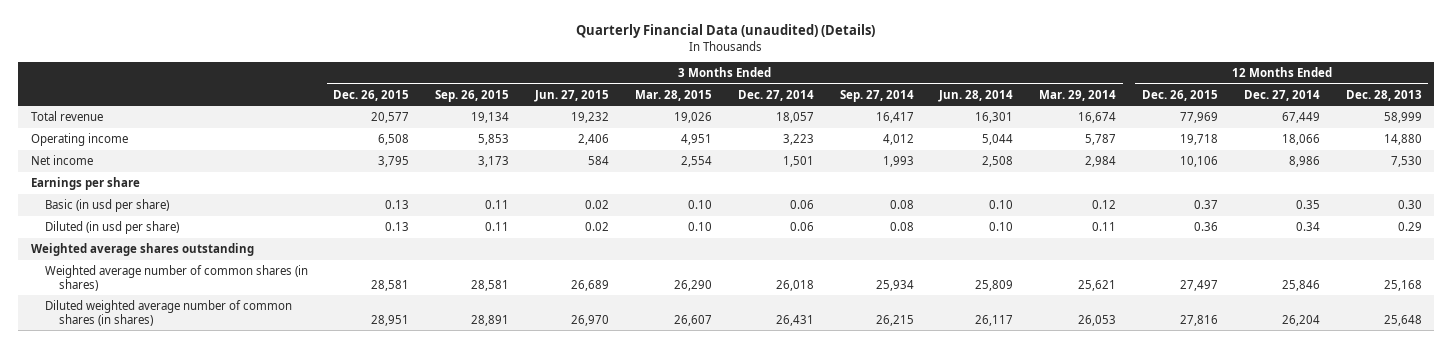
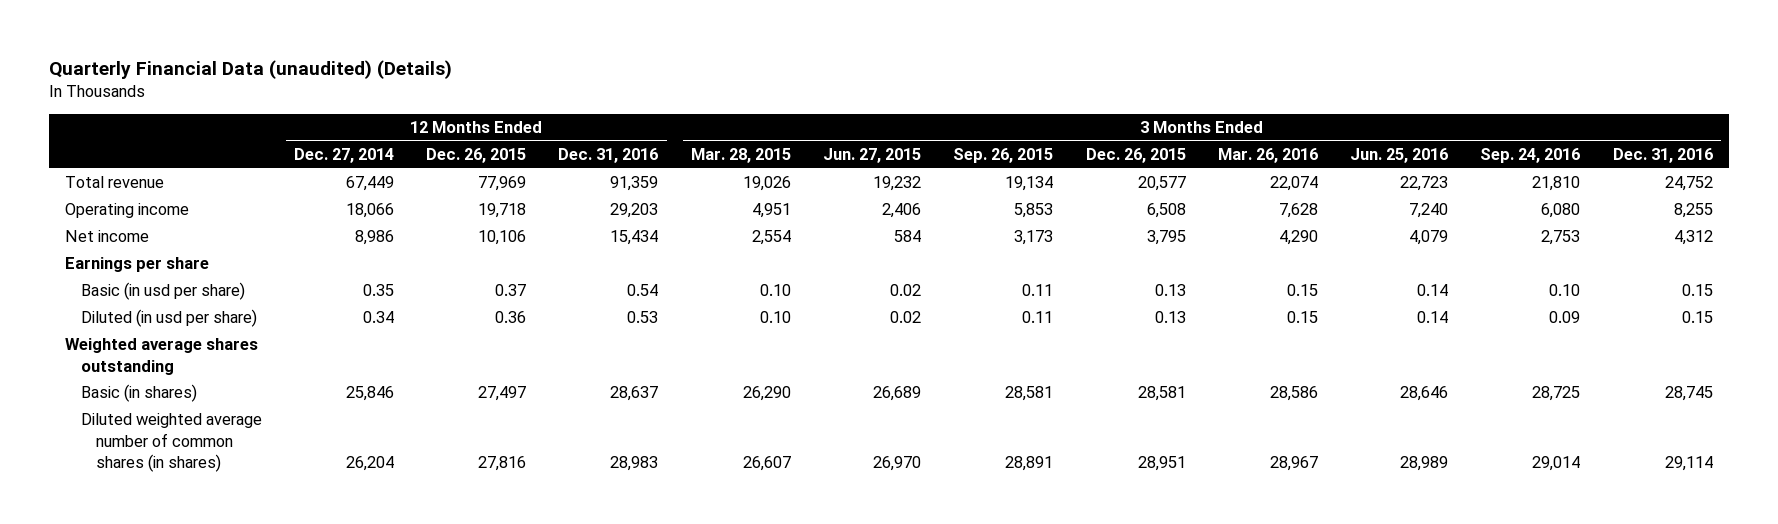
- | 3 Months Ended Dec. 26, 2015 | 3 Months Ended Sep. 26, 2015 | 3 Months Ended Jun. 27, 2015 | 3 Months Ended Mar. 28, 2015 | 3 Months Ended Dec. 27, 2014 | 3 Months Ended Sep. 27, 2014 | 3 Months Ended Jun. 28, 2014 | 3 Months Ended Mar. 29, 2014 | 12 Months Ended Dec. 26, 2015 | 12 Months Ended Dec. 27, 2014 | 12 Months Ended Dec. 28, 2013
+ | 12 Months Ended Dec. 27, 2014 | 12 Months Ended Dec. 26, 2015 | 12 Months Ended Dec. 31, 2016 | 3 Months Ended Mar. 28, 2015 | 3 Months Ended Jun. 27, 2015 | 3 Months Ended Sep. 26, 2015 | 3 Months Ended Dec. 26, 2015 | 3 Months Ended Mar. 26, 2016 | 3 Months Ended Jun. 25, 2016 | 3 Months Ended Sep. 24, 2016 | 3 Months Ended Dec. 31, 2016
- Weighted average number of common shares (in shares) | 28,581 | 28,581 | 26,689 | 26,290 | 26,018 | 25,934 | 25,809 | 25,621 | 27,497 | 25,846 | 25,168
+ Basic (in shares) | 25,846 | 27,497 | 28,637 | 26,290 | 26,689 | 28,581 | 28,581 | 28,586 | 28,646 | 28,725 | 28,745

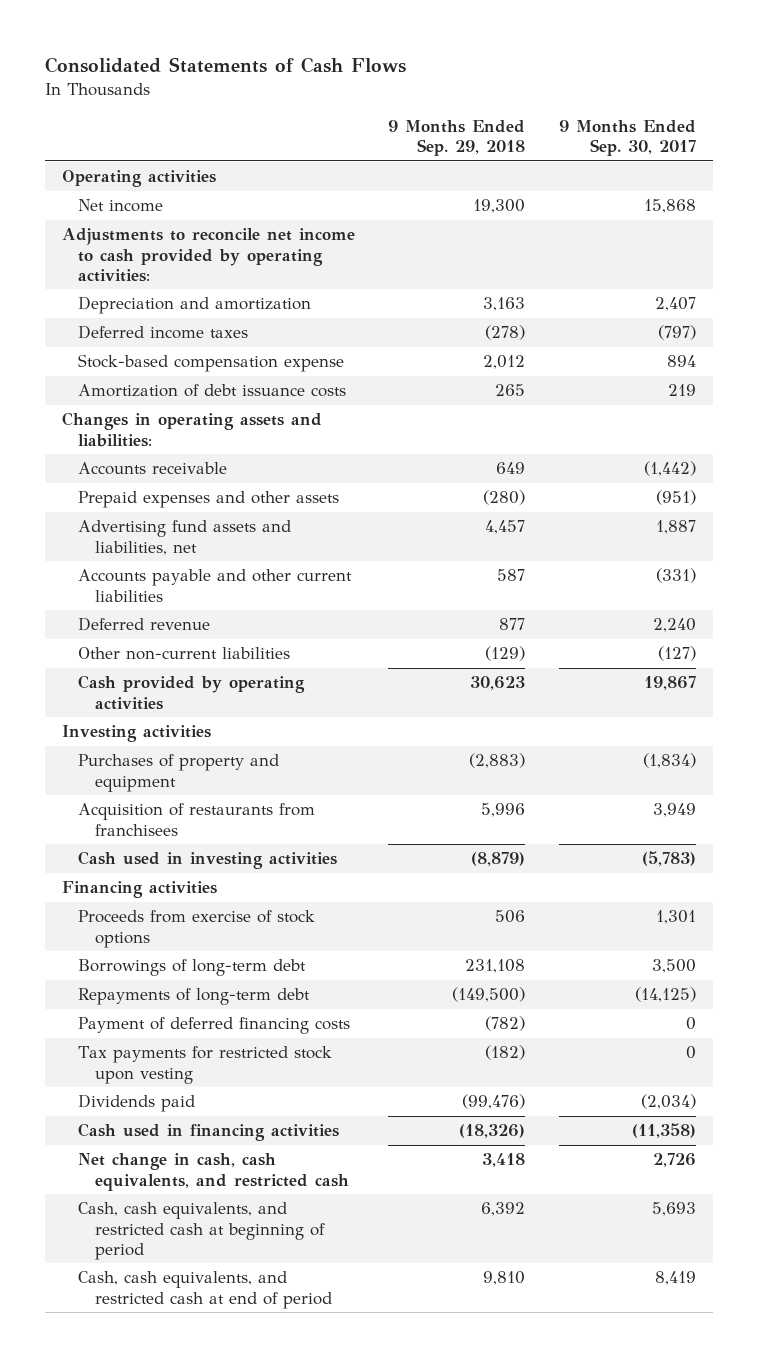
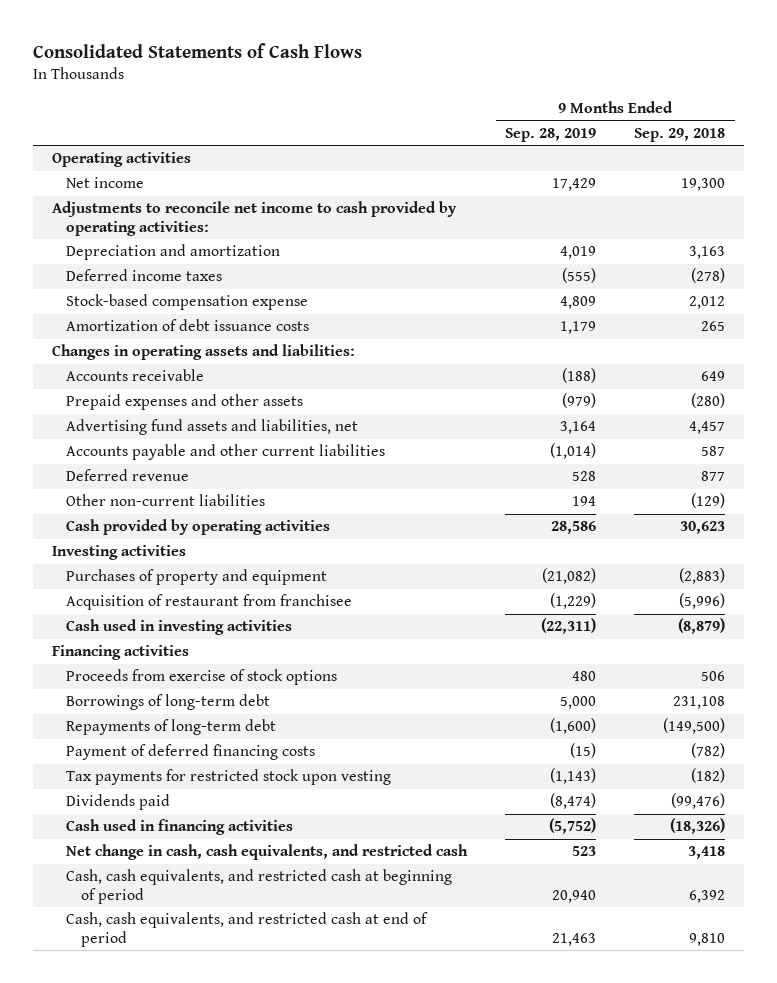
- | 9 Months Ended Sep. 29, 2018 | 9 Months Ended Sep. 30, 2017
+ | 9 Months Ended Sep. 28, 2019 | 9 Months Ended Sep. 29, 2018
- Acquisition of restaurants from franchisees | 5,996 | 3,949
+ Acquisition of restaurant from franchisee | (1,229) | (5,996)

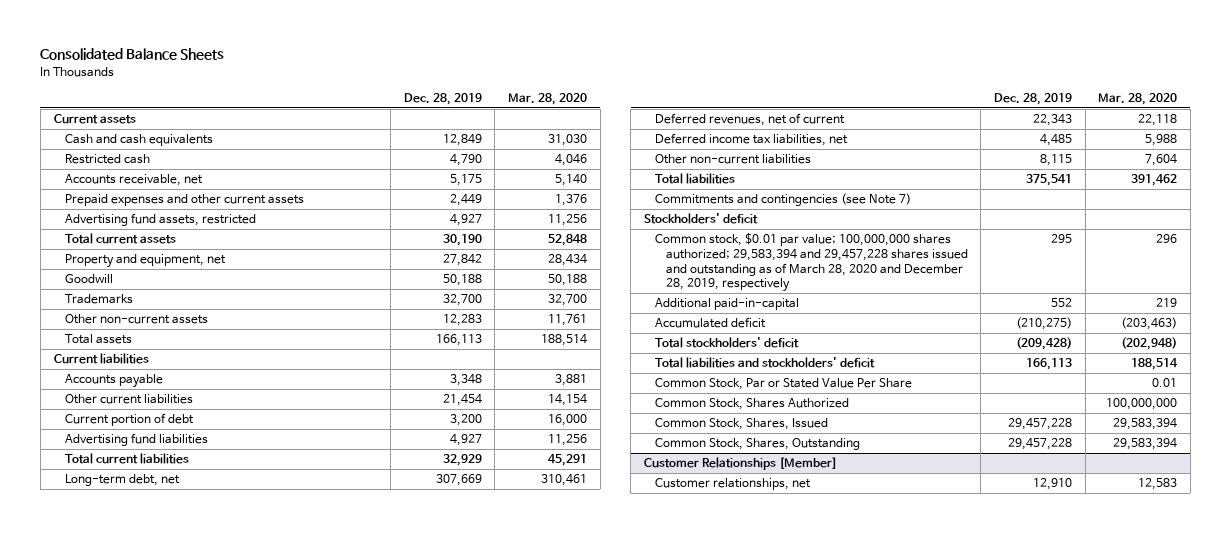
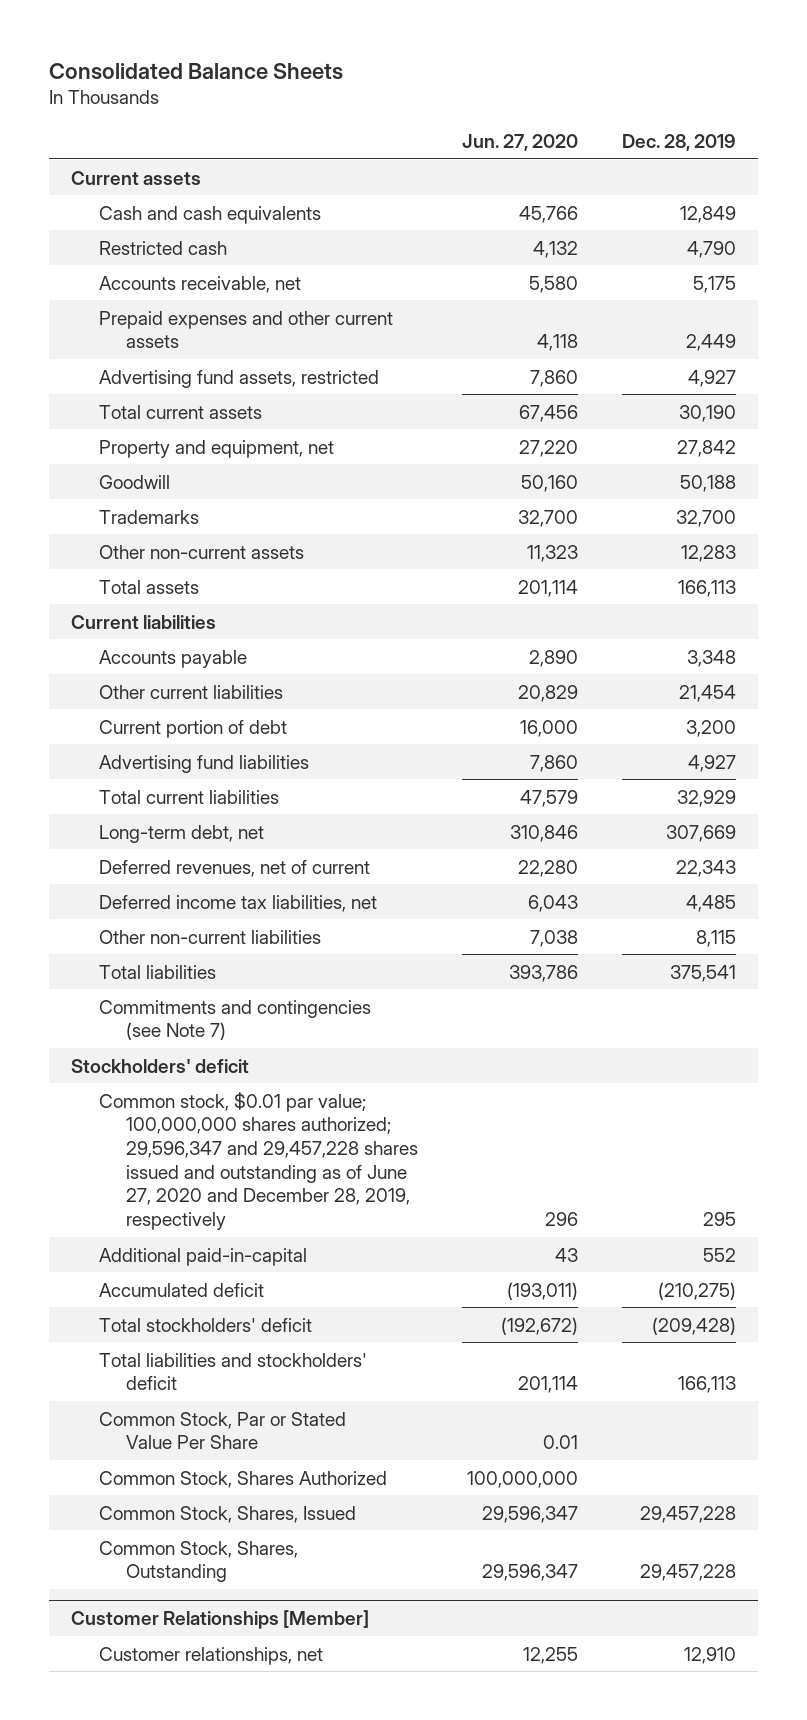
- | Dec. 28, 2019 | Mar. 28, 2020
+ | Jun. 27, 2020 | Dec. 28, 2019
- Common stock, $0.01 par value; 100,000,000 shares authorized; 29,583,394 and 29,457,228 shares issued and outstanding as of March 28, 2020 and December 28, 2019, respectively | 295 | 296
+ Common stock, $0.01 par value; 100,000,000 shares authorized; 29,596,347 and 29,457,228 shares issued and outstanding as of June 27, 2020 and December 28, 2019, respectively | 296 | 295

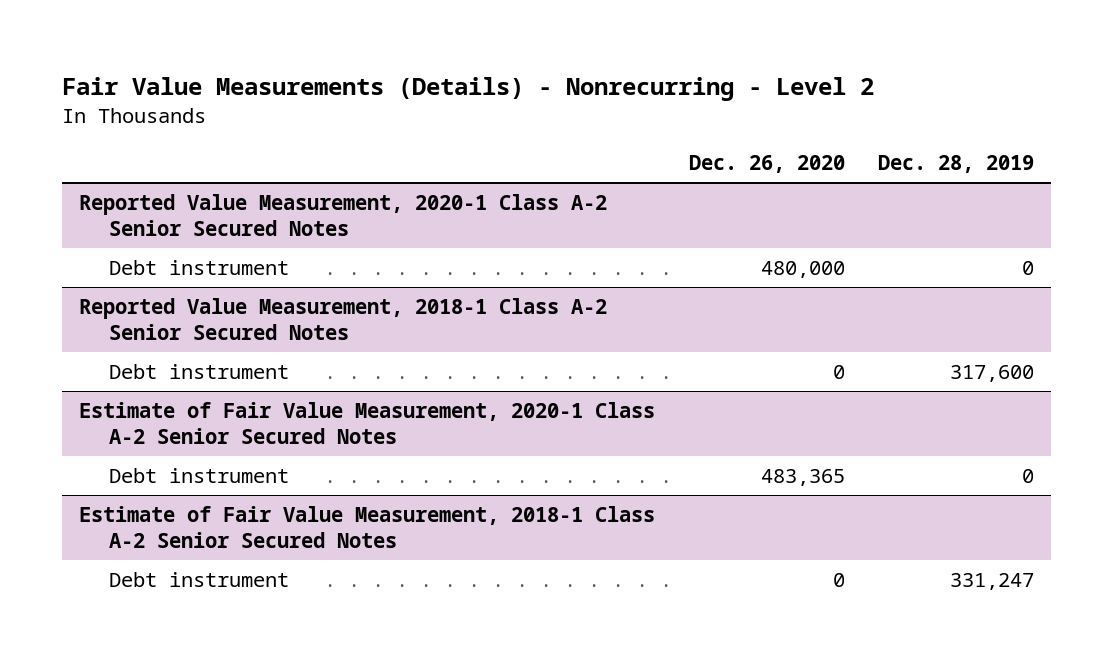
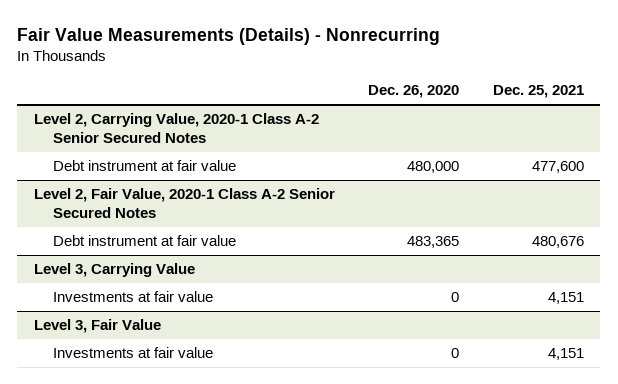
- Fair Value Measurements (Details) - Nonrecurring - Level 2
+ Fair Value Measurements (Details) - Nonrecurring
- | Dec. 26, 2020 | Dec. 28, 2019
+ | Dec. 26, 2020 | Dec. 25, 2021
- Reported Value Measurement, 2020-1 Class A-2 Senior Secured Notes
- Debt instrument | 480,000 | 0
- Reported Value Measurement, 2018-1 Class A-2 Senior Secured Notes
- Debt instrument | 0 | 317,600
- Estimate of Fair Value Measurement, 2020-1 Class A-2 Senior Secured Notes
- Debt instrument | 483,365 | 0
- Estimate of Fair Value Measurement, 2018-1 Class A-2 Senior Secured Notes
- Debt instrument | 0 | 331,247
+ Level 2, Carrying Value, 2020-1 Class A-2 Senior Secured Notes
+ Debt instrument at fair value | 480,000 | 477,600
+ Level 2, Fair Value, 2020-1 Class A-2 Senior Secured Notes
+ Debt instrument at fair value | 483,365 | 480,676
+ Level 3, Carrying Value
+ Investments at fair value | 0 | 4,151
+ Level 3, Fair Value
+ Investments at fair value | 0 | 4,151

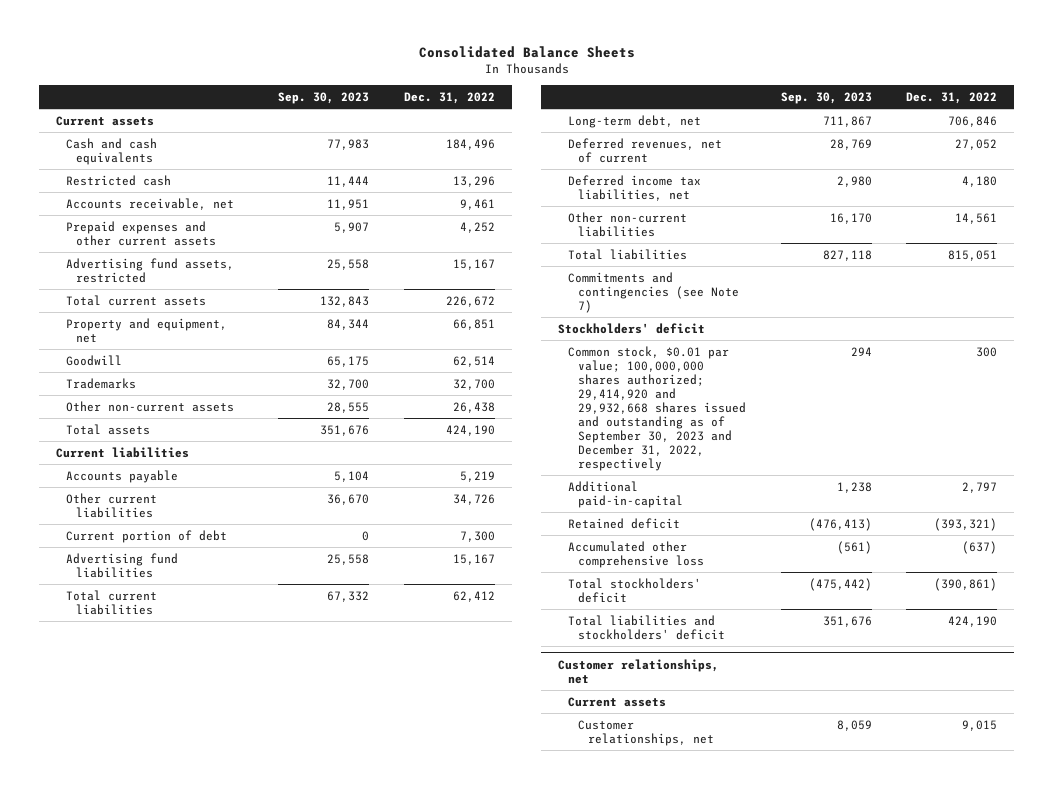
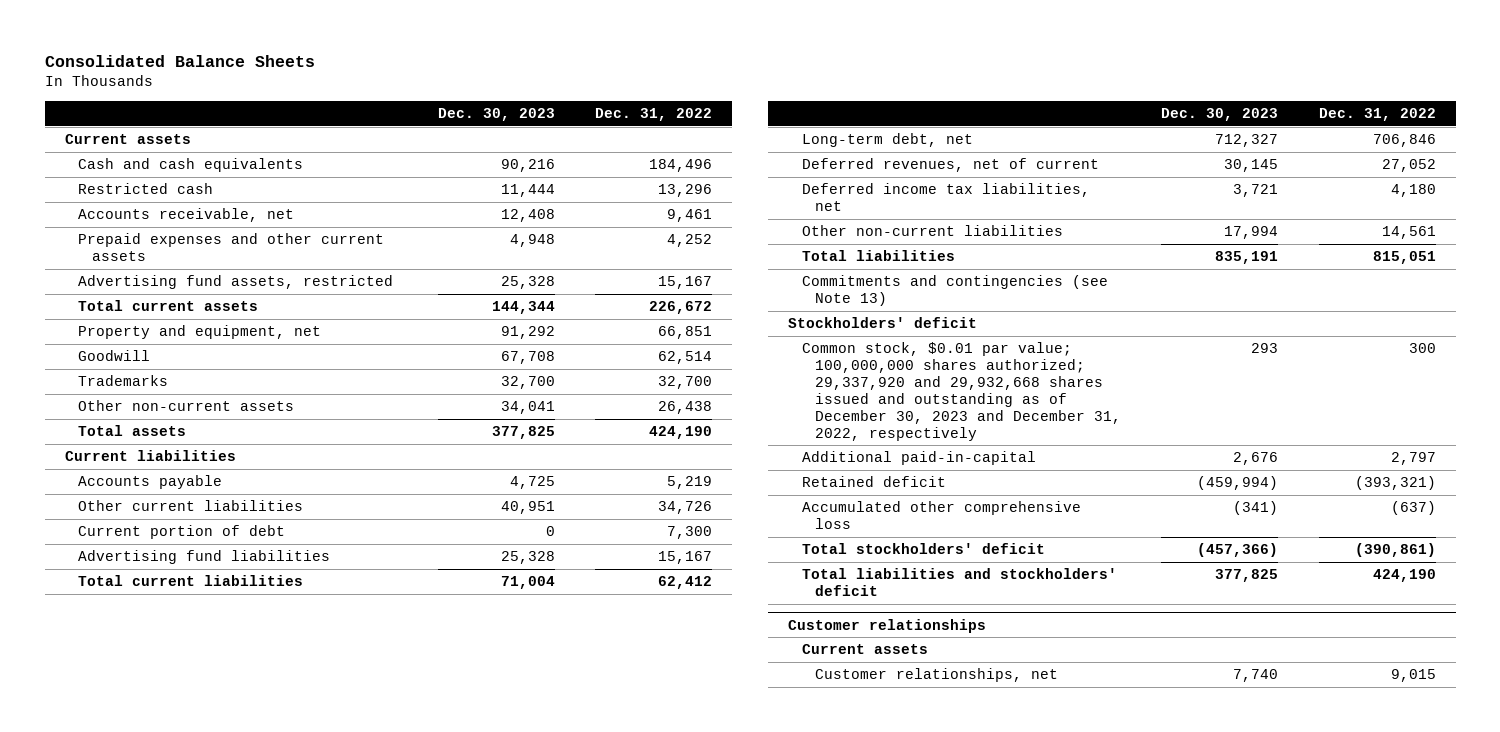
- | Sep. 30, 2023 | Dec. 31, 2022
+ | Dec. 30, 2023 | Dec. 31, 2022
- Commitments and contingencies (see Note 7)
+ Commitments and contingencies (see Note 13)
- Common stock, $0.01 par value; 100,000,000 shares authorized; 29,414,920 and 29,932,668 shares issued and outstanding as of September 30, 2023 and December 31, 2022, respectively | 294 | 300
+ Common stock, $0.01 par value; 100,000,000 shares authorized; 29,337,920 and 29,932,668 shares issued and outstanding as of December 30, 2023 and December 31, 2022, respectively | 293 | 300
- Customer relationships, net
+ Customer relationships

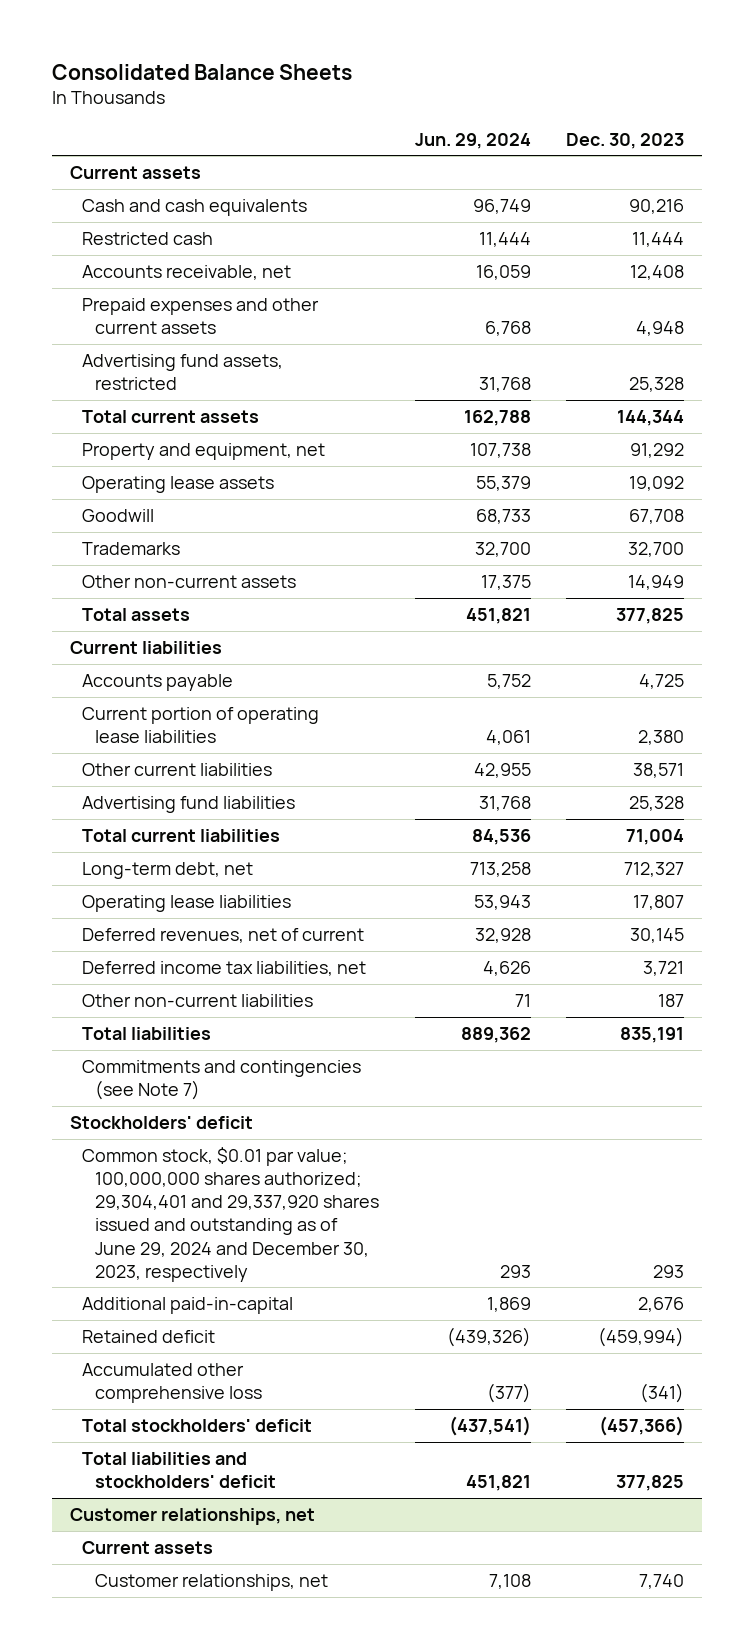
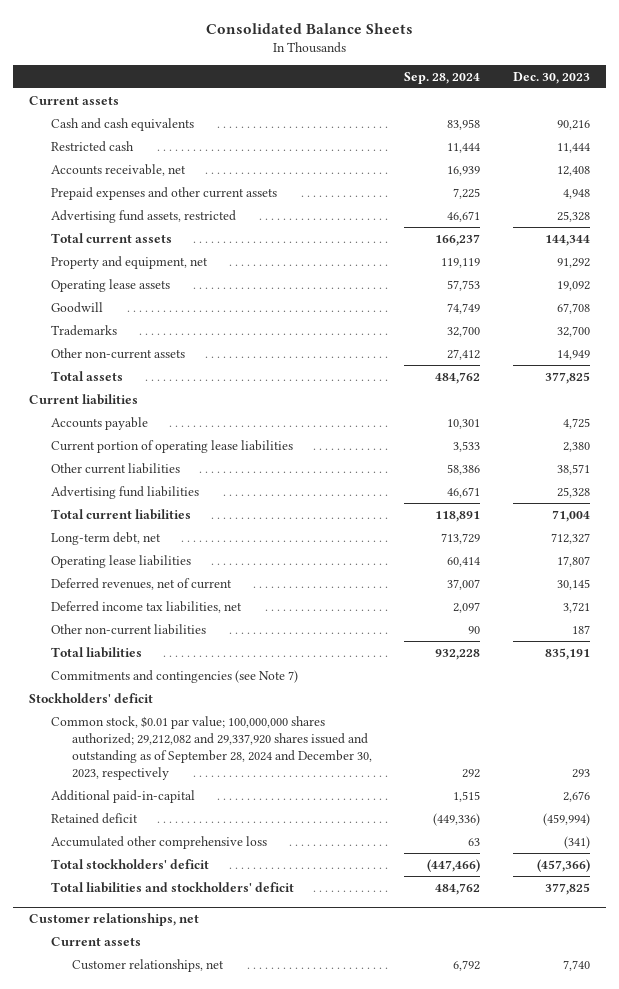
- | Jun. 29, 2024 | Dec. 30, 2023
+ | Sep. 28, 2024 | Dec. 30, 2023
- Common stock, $0.01 par value; 100,000,000 shares authorized; 29,304,401 and 29,337,920 shares issued and outstanding as of June 29, 2024 and December 30, 2023, respectively | 293 | 293
+ Common stock, $0.01 par value; 100,000,000 shares authorized; 29,212,082 and 29,337,920 shares issued and outstanding as of September 28, 2024 and December 30, 2023, respectively | 292 | 293

